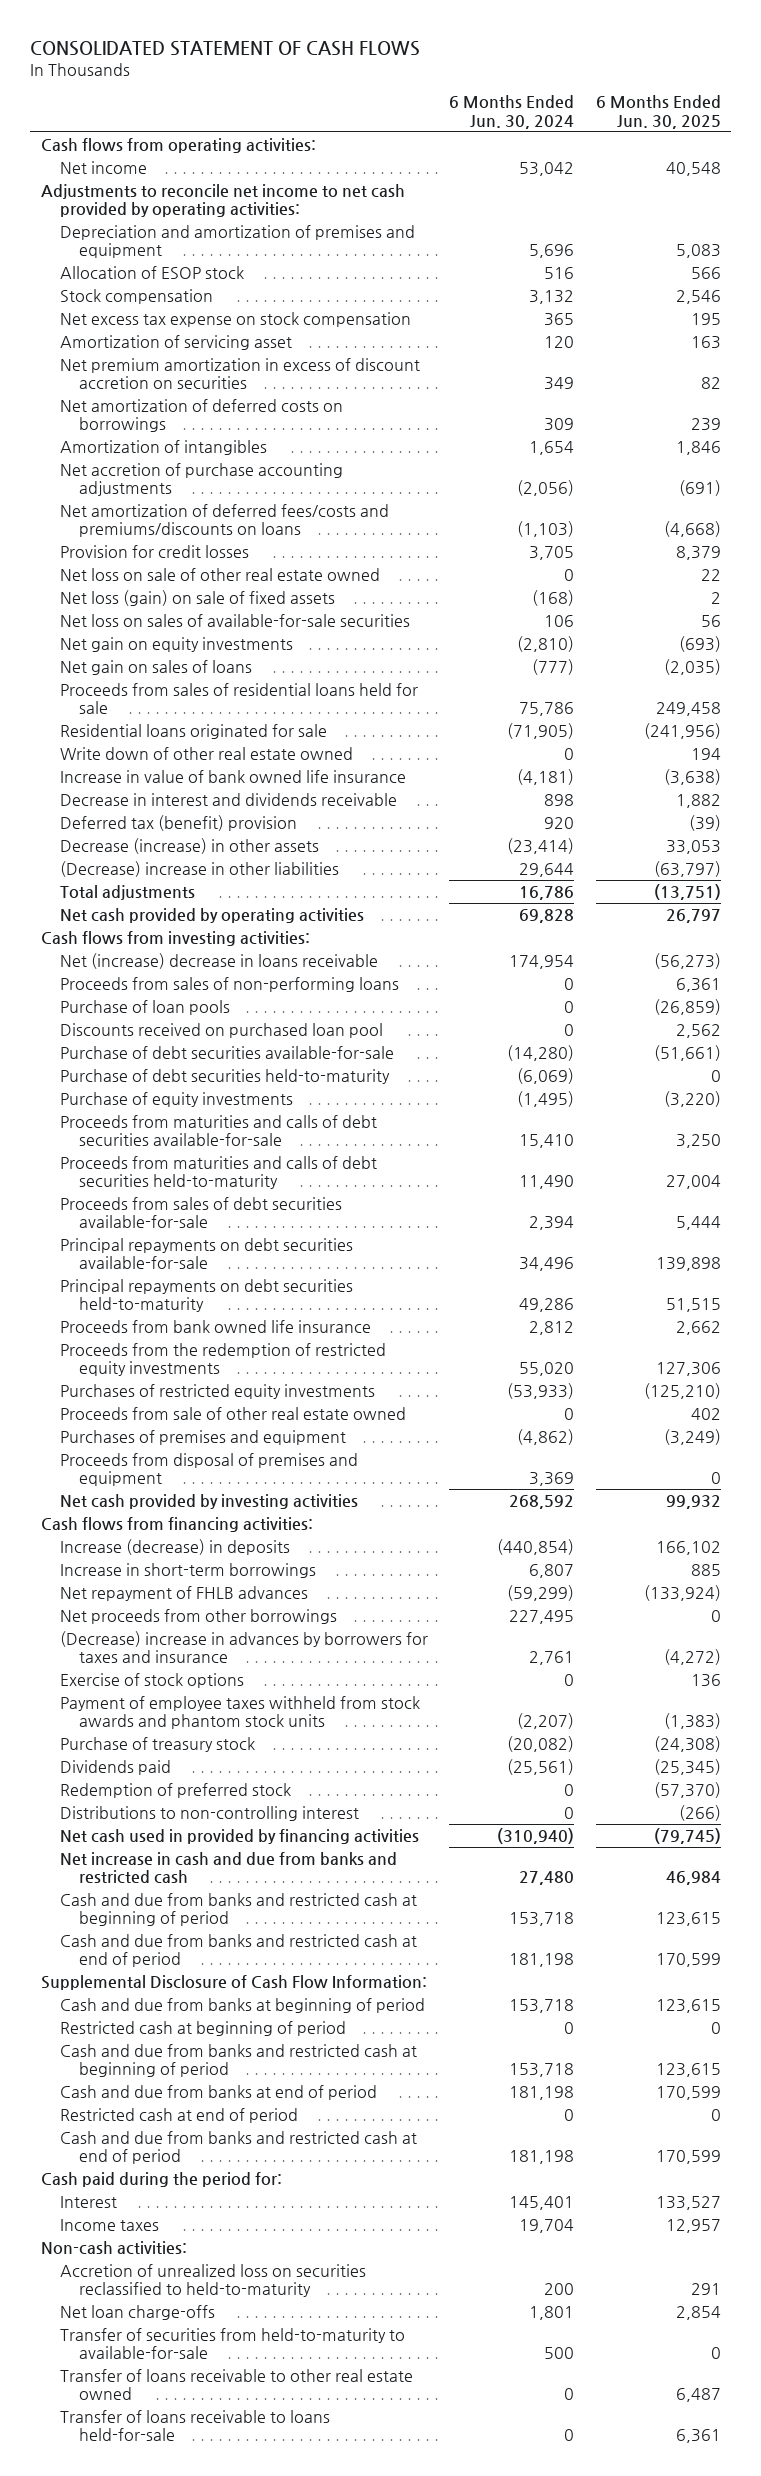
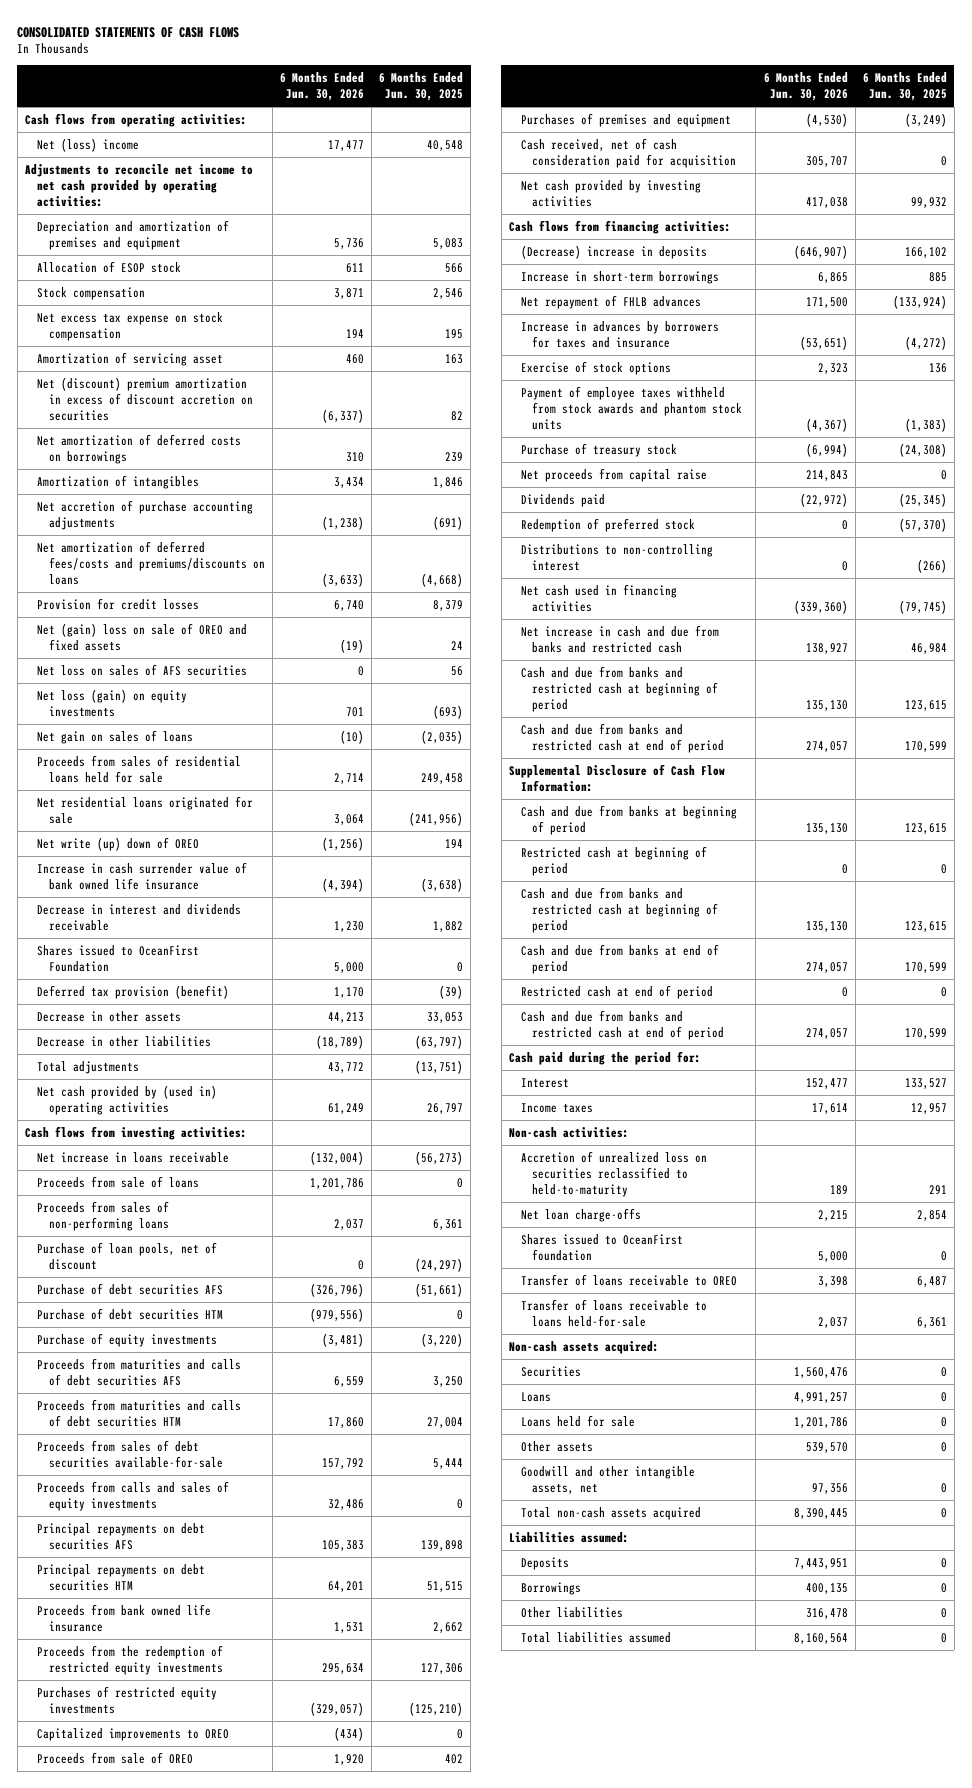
- CONSOLIDATED STATEMENT OF CASH FLOWS
+ CONSOLIDATED STATEMENTS OF CASH FLOWS
- | 6 Months Ended Jun. 30, 2024 | 6 Months Ended Jun. 30, 2025
+ | 6 Months Ended Jun. 30, 2026 | 6 Months Ended Jun. 30, 2025
- Net income | 53,042 | 40,548
+ Net (loss) income | 17,477 | 40,548
- Net premium amortization in excess of discount accretion on securities | 349 | 82
+ Net (discount) premium amortization in excess of discount accretion on securities | (6,337) | 82
- Net loss on sale of other real estate owned | 0 | 22
- Net loss (gain) on sale of fixed assets | (168) | 2
- Net loss on sales of available-for-sale securities | 106 | 56
- Net gain on equity investments | (2,810) | (693)
+ Net (gain) loss on sale of OREO and fixed assets | (19) | 24
+ Net loss on sales of AFS securities | 0 | 56
+ Net loss (gain) on equity investments | 701 | (693)
- Residential loans originated for sale | (71,905) | (241,956)
- Write down of other real estate owned | 0 | 194
- Increase in value of bank owned life insurance | (4,181) | (3,638)
+ Net residential loans originated for sale | 3,064 | (241,956)
+ Net write (up) down of OREO | (1,256) | 194
+ Increase in cash surrender value of bank owned life insurance | (4,394) | (3,638)
- Deferred tax (benefit) provision | 920 | (39)
- Decrease (increase) in other assets | (23,414) | 33,053
- (Decrease) increase in other liabilities | 29,644 | (63,797)
+ Shares issued to OceanFirst Foundation | 5,000 | 0
+ Deferred tax provision (benefit) | 1,170 | (39)
+ Decrease in other assets | 44,213 | 33,053
+ Decrease in other liabilities | (18,789) | (63,797)
- Net cash provided by operating activities | 69,828 | 26,797
+ Net cash provided by (used in) operating activities | 61,249 | 26,797
- Net (increase) decrease in loans receivable | 174,954 | (56,273)
+ Net increase in loans receivable | (132,004) | (56,273)
+ Proceeds from sale of loans | 1,201,786 | 0
- Purchase of loan pools | 0 | (26,859)
- Discounts received on purchased loan pool | 0 | 2,562
- Purchase of debt securities available-for-sale | (14,280) | (51,661)
- Purchase of debt securities held-to-maturity | (6,069) | 0
+ Purchase of loan pools, net of discount | 0 | (24,297)
+ Purchase of debt securities AFS | (326,796) | (51,661)
+ Purchase of debt securities HTM | (979,556) | 0
- Proceeds from maturities and calls of debt securities available-for-sale | 15,410 | 3,250
- Proceeds from maturities and calls of debt securities held-to-maturity | 11,490 | 27,004
+ Proceeds from maturities and calls of debt securities AFS | 6,559 | 3,250
+ Proceeds from maturities and calls of debt securities HTM | 17,860 | 27,004
- Principal repayments on debt securities available-for-sale | 34,496 | 139,898
- Principal repayments on debt securities held-to-maturity | 49,286 | 51,515
+ Proceeds from calls and sales of equity investments | 32,486 | 0
+ Principal repayments on debt securities AFS | 105,383 | 139,898
+ Principal repayments on debt securities HTM | 64,201 | 51,515
- Proceeds from sale of other real estate owned | 0 | 402
+ Capitalized improvements to OREO | (434) | 0
+ Proceeds from sale of OREO | 1,920 | 402
- Proceeds from disposal of premises and equipment | 3,369 | 0
+ Cash received, net of cash consideration paid for acquisition | 305,707 | 0
- Increase (decrease) in deposits | (440,854) | 166,102
+ (Decrease) increase in deposits | (646,907) | 166,102
- Net proceeds from other borrowings | 227,495 | 0
- (Decrease) increase in advances by borrowers for taxes and insurance | 2,761 | (4,272)
+ Increase in advances by borrowers for taxes and insurance | (53,651) | (4,272)
+ Net proceeds from capital raise | 214,843 | 0
- Net cash used in provided by financing activities | (310,940) | (79,745)
+ Net cash used in financing activities | (339,360) | (79,745)
- Transfer of securities from held-to-maturity to available-for-sale | 500 | 0
- Transfer of loans receivable to other real estate owned | 0 | 6,487
+ Shares issued to OceanFirst foundation | 5,000 | 0
+ Transfer of loans receivable to OREO | 3,398 | 6,487
+ Non-cash assets acquired:
+ Securities | 1,560,476 | 0
+ Loans | 4,991,257 | 0
+ Loans held for sale | 1,201,786 | 0
+ Other assets | 539,570 | 0
+ Goodwill and other intangible assets, net | 97,356 | 0
+ Total non-cash assets acquired | 8,390,445 | 0
+ Liabilities assumed:
+ Deposits | 7,443,951 | 0
+ Borrowings | 400,135 | 0
+ Other liabilities | 316,478 | 0
+ Total liabilities assumed | 8,160,564 | 0

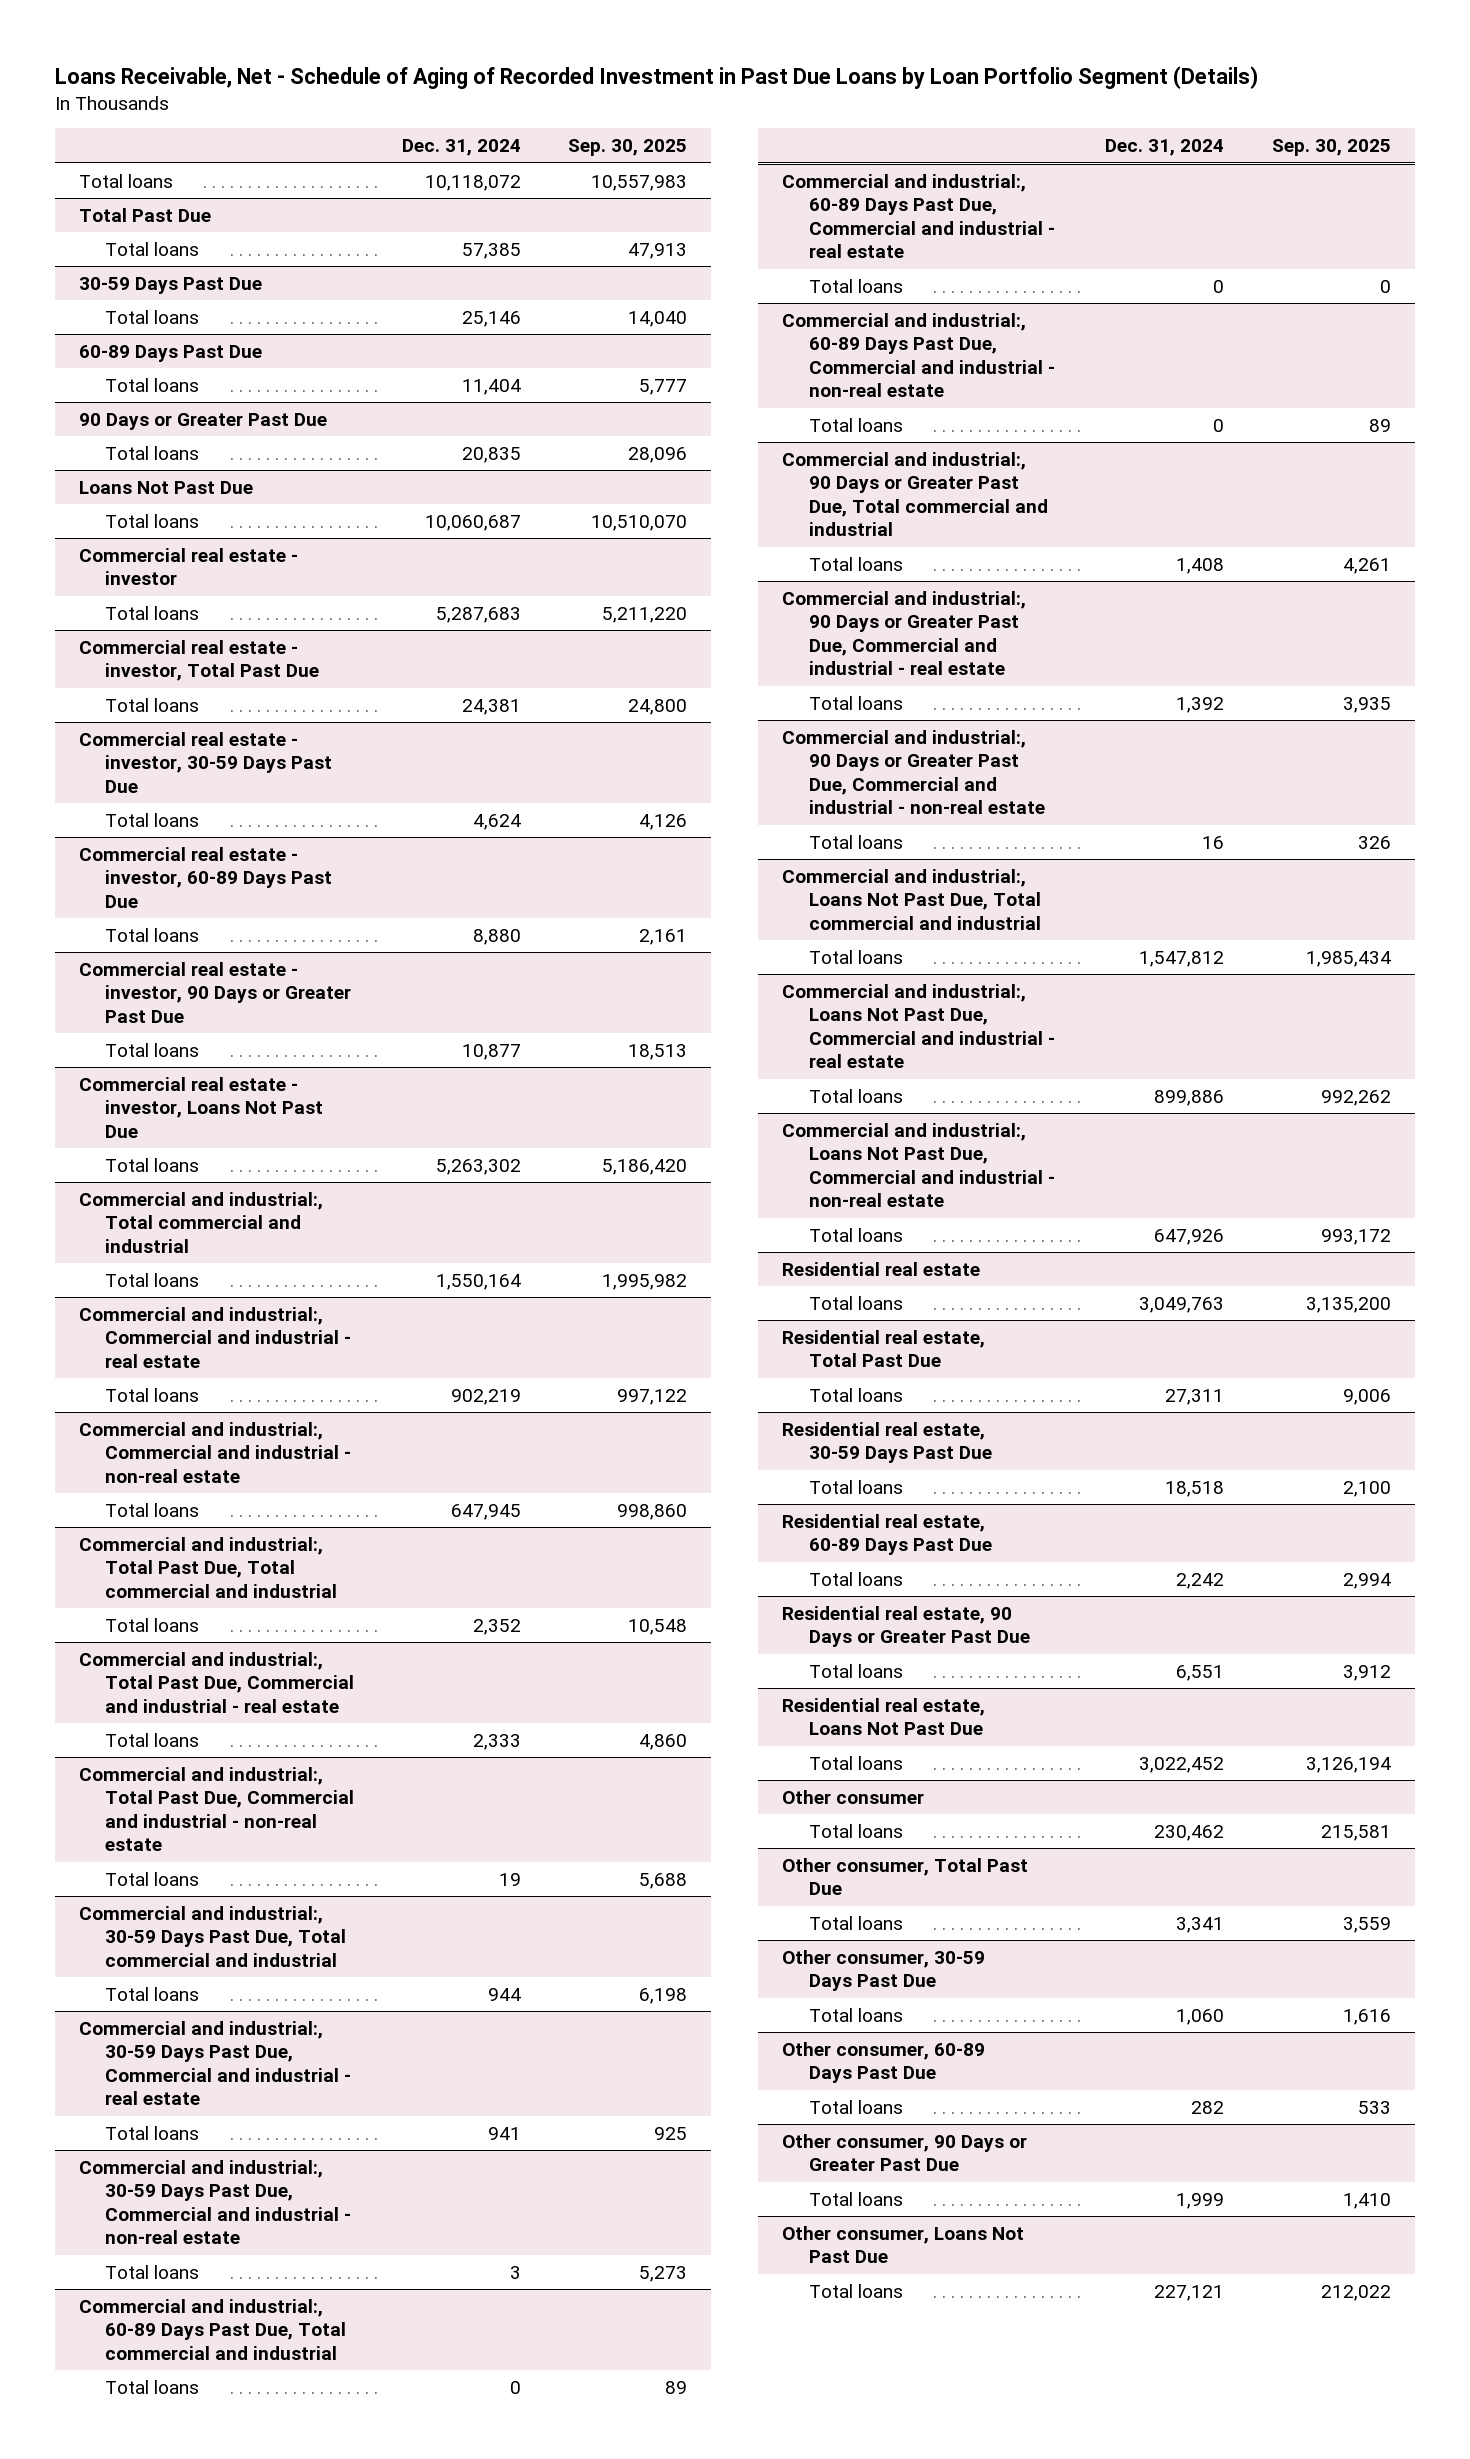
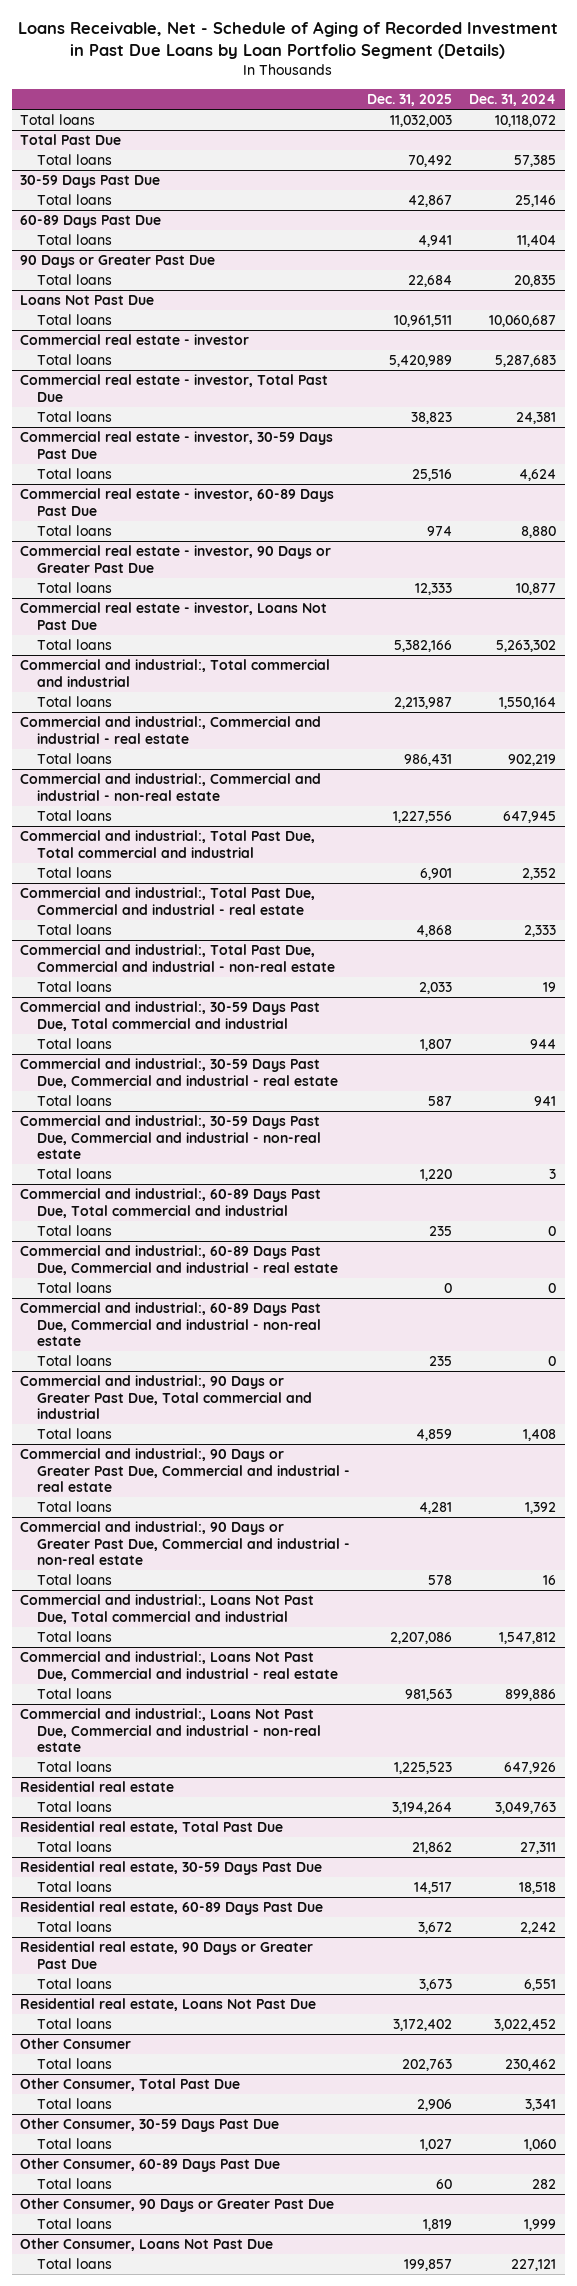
- | Dec. 31, 2024 | Sep. 30, 2025
+ | Dec. 31, 2025 | Dec. 31, 2024
- Other consumer
+ Other Consumer
- Other consumer, Total Past Due
+ Other Consumer, Total Past Due
- Other consumer, 30-59 Days Past Due
+ Other Consumer, 30-59 Days Past Due
- Other consumer, 60-89 Days Past Due
+ Other Consumer, 60-89 Days Past Due
- Other consumer, 90 Days or Greater Past Due
+ Other Consumer, 90 Days or Greater Past Due
- Other consumer, Loans Not Past Due
+ Other Consumer, Loans Not Past Due

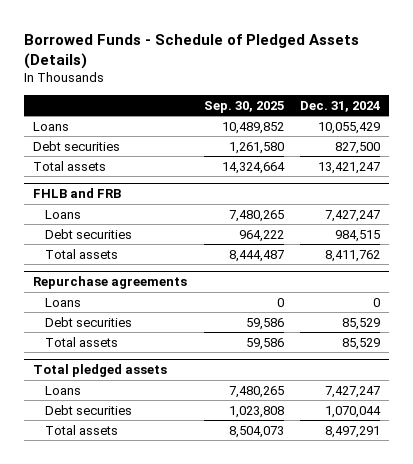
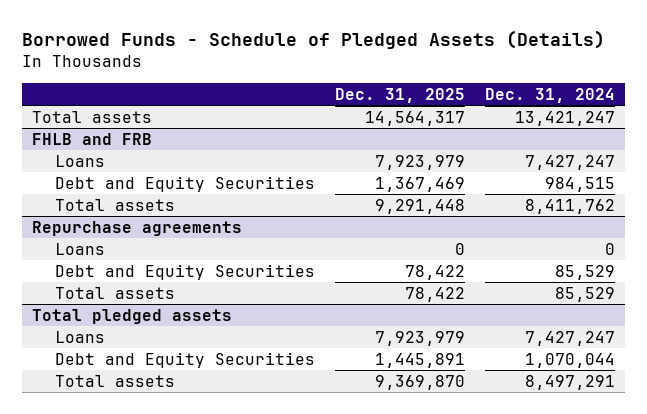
- | Sep. 30, 2025 | Dec. 31, 2024
+ | Dec. 31, 2025 | Dec. 31, 2024
- Loans | 10,489,852 | 10,055,429
- Debt securities | 1,261,580 | 827,500
@ FHLB and FRB
- Debt securities | 964,222 | 984,515
+ Debt and Equity Securities | 1,367,469 | 984,515
@ Repurchase agreements
- Debt securities | 59,586 | 85,529
+ Debt and Equity Securities | 78,422 | 85,529
@ Total pledged assets
- Debt securities | 1,023,808 | 1,070,044
+ Debt and Equity Securities | 1,445,891 | 1,070,044

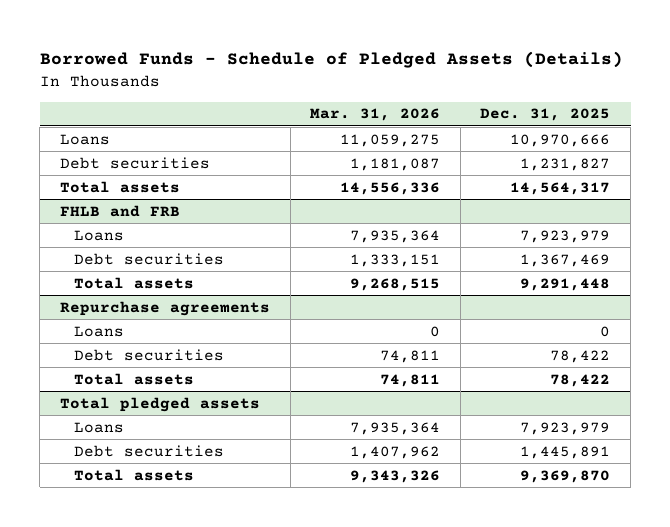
- | Dec. 31, 2025 | Dec. 31, 2024
+ | Mar. 31, 2026 | Dec. 31, 2025
+ Loans | 11,059,275 | 10,970,666
+ Debt securities | 1,181,087 | 1,231,827
@ FHLB and FRB
- Debt and Equity Securities | 1,367,469 | 984,515
+ Debt securities | 1,333,151 | 1,367,469
@ Repurchase agreements
- Debt and Equity Securities | 78,422 | 85,529
+ Debt securities | 74,811 | 78,422
@ Total pledged assets
- Debt and Equity Securities | 1,445,891 | 1,070,044
+ Debt securities | 1,407,962 | 1,445,891

